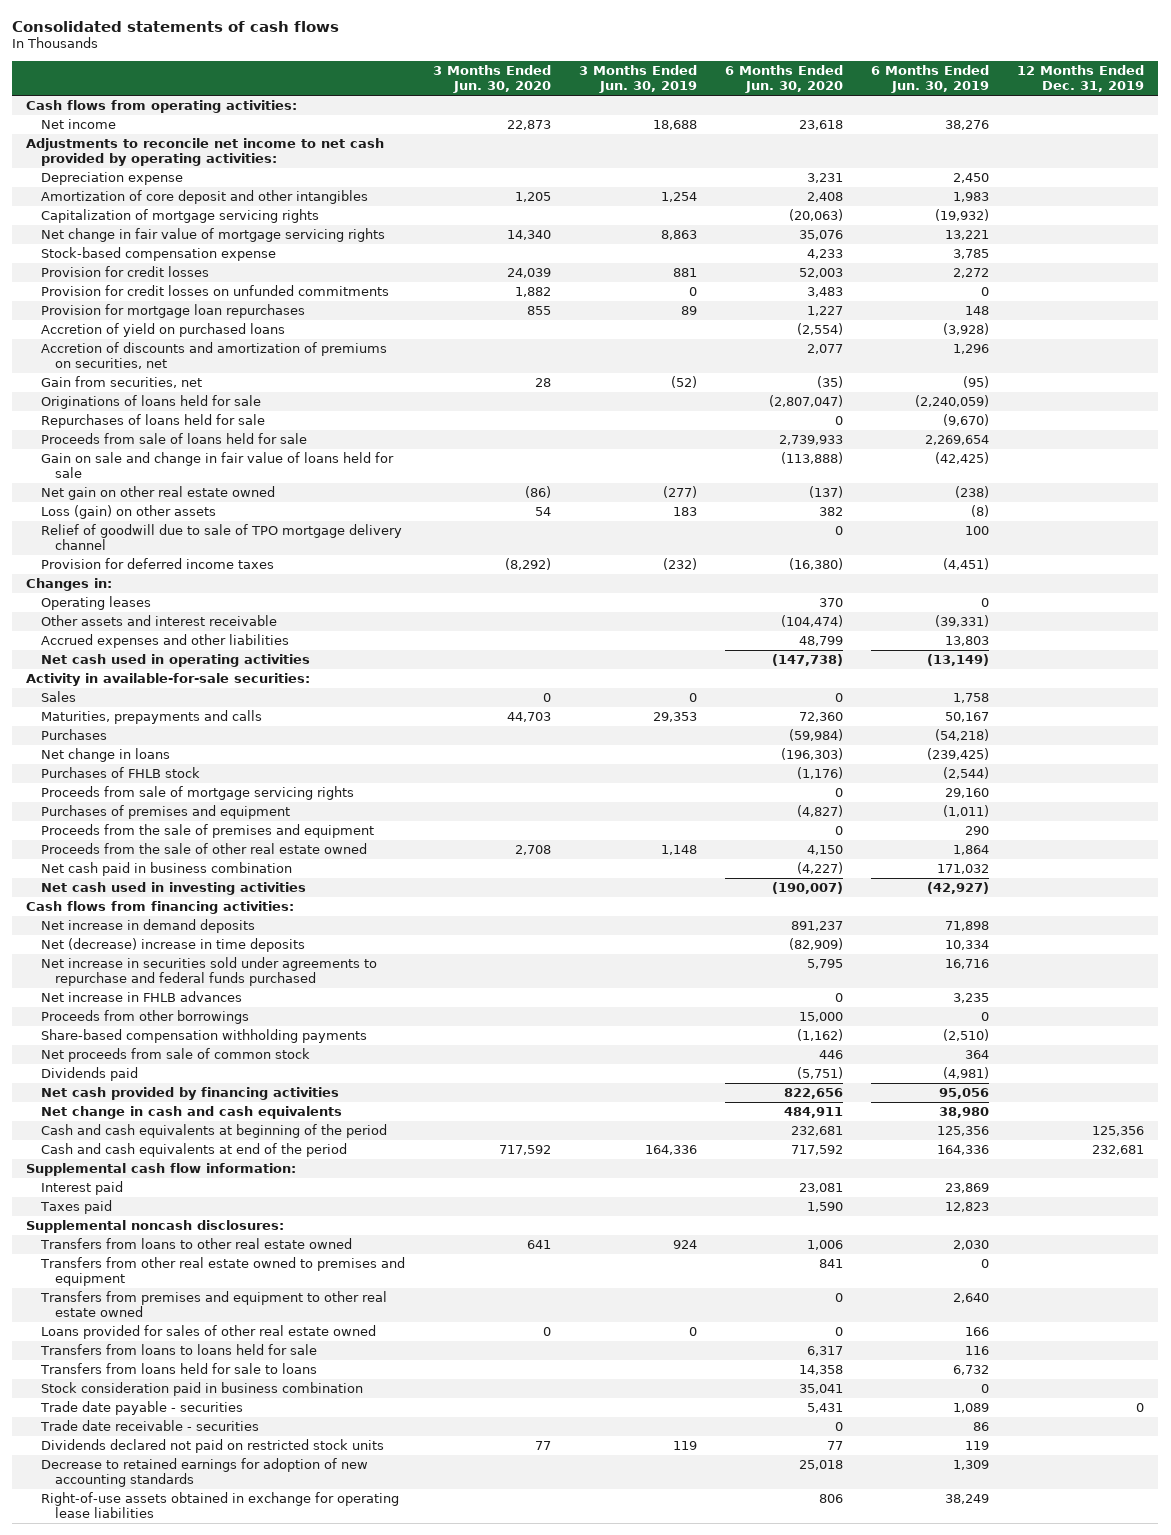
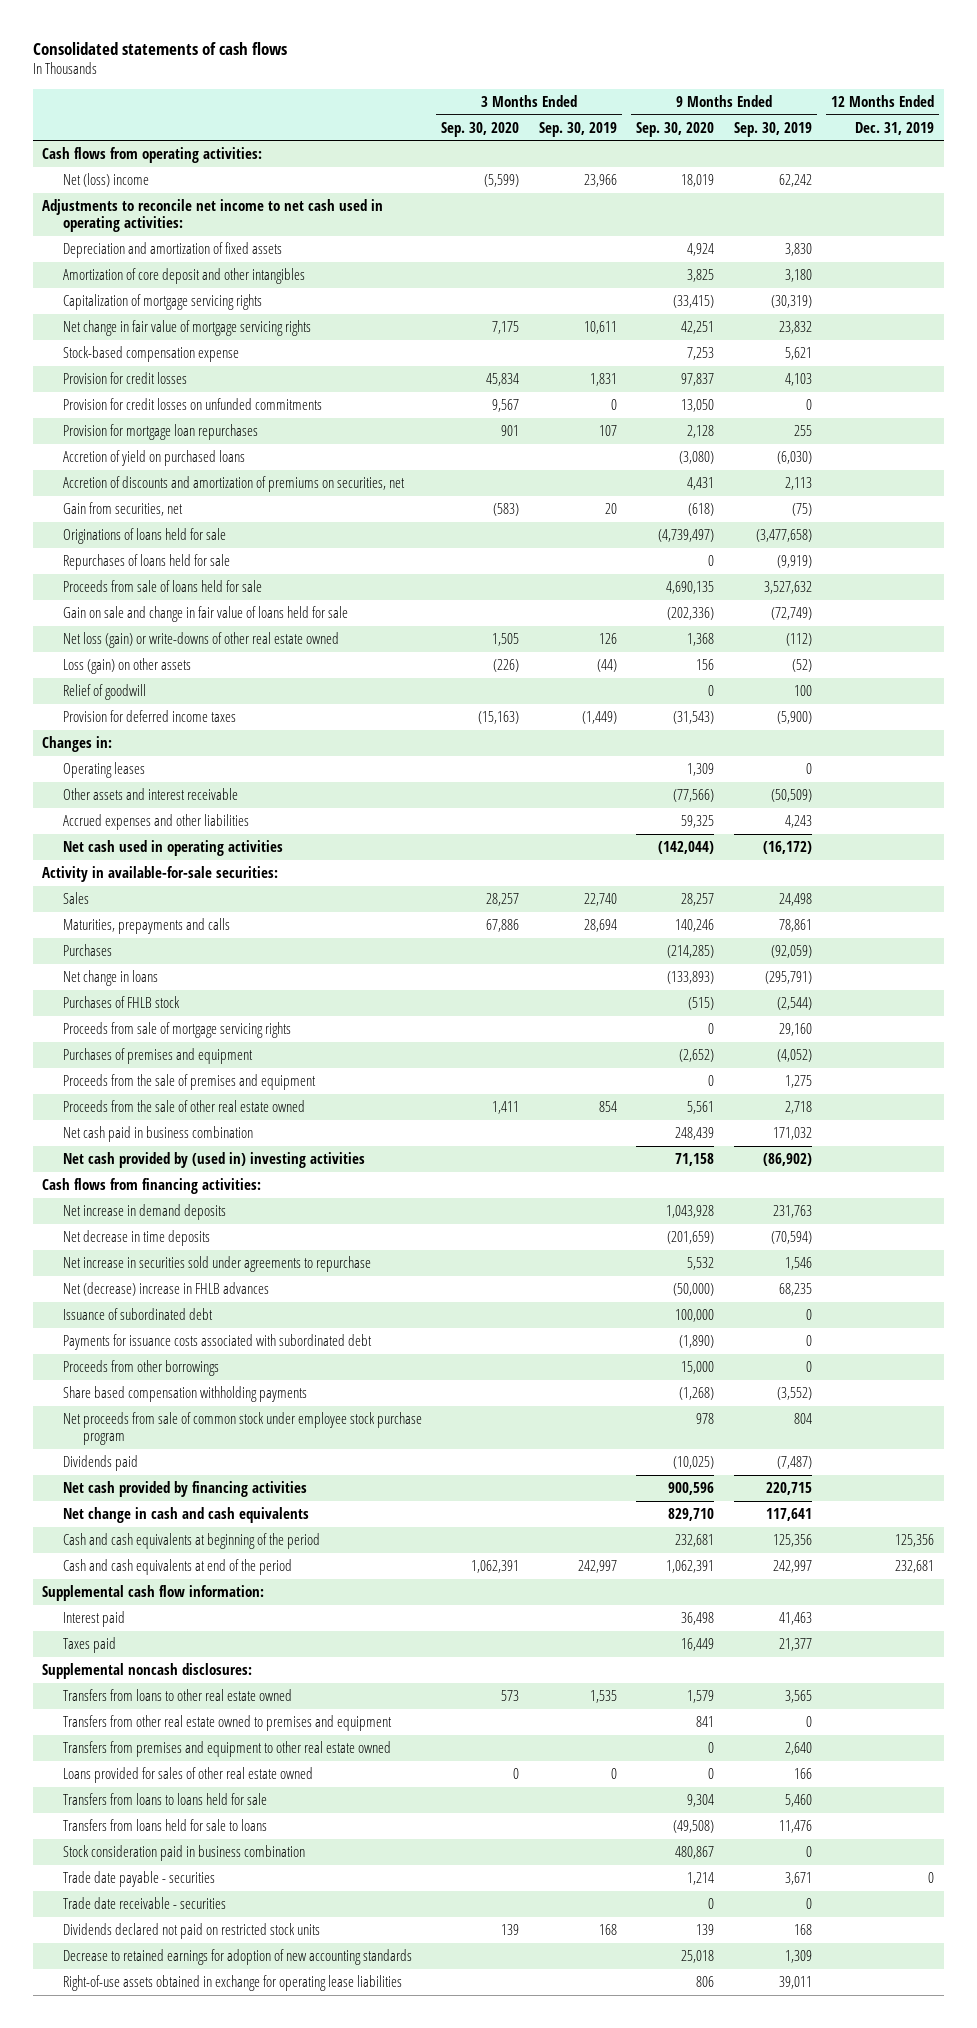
- | 3 Months Ended Jun. 30, 2020 | 3 Months Ended Jun. 30, 2019 | 6 Months Ended Jun. 30, 2020 | 6 Months Ended Jun. 30, 2019 | 12 Months Ended Dec. 31, 2019
+ | 3 Months Ended Sep. 30, 2020 | 3 Months Ended Sep. 30, 2019 | 9 Months Ended Sep. 30, 2020 | 9 Months Ended Sep. 30, 2019 | 12 Months Ended Dec. 31, 2019
- Net income | 22,873 | 18,688 | 23,618 | 38,276 |
- Adjustments to reconcile net income to net cash provided by operating activities:
- Depreciation expense | | | 3,231 | 2,450 |
+ Net (loss) income | (5,599) | 23,966 | 18,019 | 62,242 |
+ Adjustments to reconcile net income to net cash used in operating activities:
+ Depreciation and amortization of fixed assets | | | 4,924 | 3,830 |
- Net gain on other real estate owned | (86) | (277) | (137) | (238) |
+ Net loss (gain) or write-downs of other real estate owned | 1,505 | 126 | 1,368 | (112) |
- Relief of goodwill due to sale of TPO mortgage delivery channel | | | 0 | 100 |
+ Relief of goodwill | | | 0 | 100 |
- Net cash used in investing activities | | | (190,007) | (42,927) |
+ Net cash provided by (used in) investing activities | | | 71,158 | (86,902) |
- Net (decrease) increase in time deposits | | | (82,909) | 10,334 |
- Net increase in securities sold under agreements to repurchase and federal funds purchased | | | 5,795 | 16,716 |
- Net increase in FHLB advances | | | 0 | 3,235 |
+ Net decrease in time deposits | | | (201,659) | (70,594) |
+ Net increase in securities sold under agreements to repurchase | | | 5,532 | 1,546 |
+ Net (decrease) increase in FHLB advances | | | (50,000) | 68,235 |
+ Issuance of subordinated debt | | | 100,000 | 0 |
+ Payments for issuance costs associated with subordinated debt | | | (1,890) | 0 |
- Share-based compensation withholding payments | | | (1,162) | (2,510) |
- Net proceeds from sale of common stock | | | 446 | 364 |
+ Share based compensation withholding payments | | | (1,268) | (3,552) |
+ Net proceeds from sale of common stock under employee stock purchase program | | | 978 | 804 |

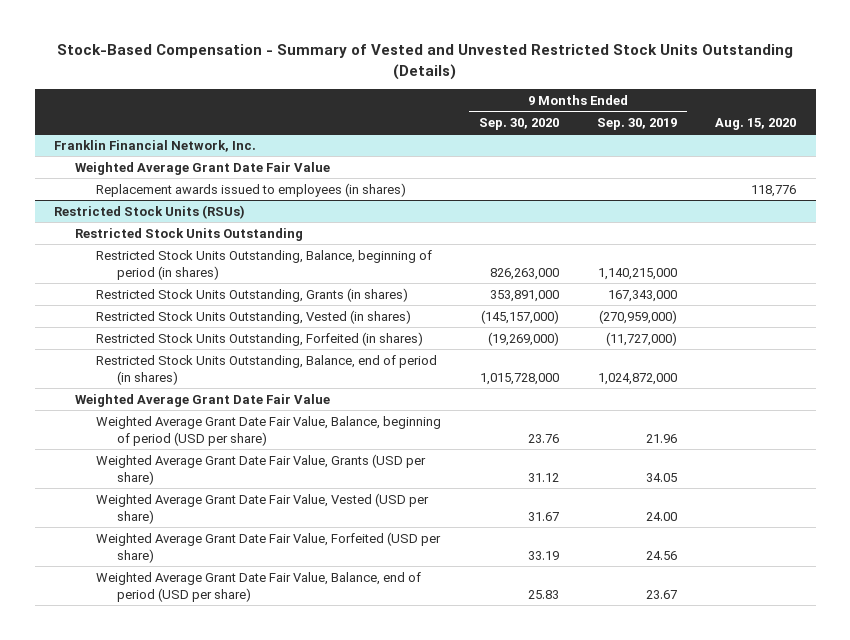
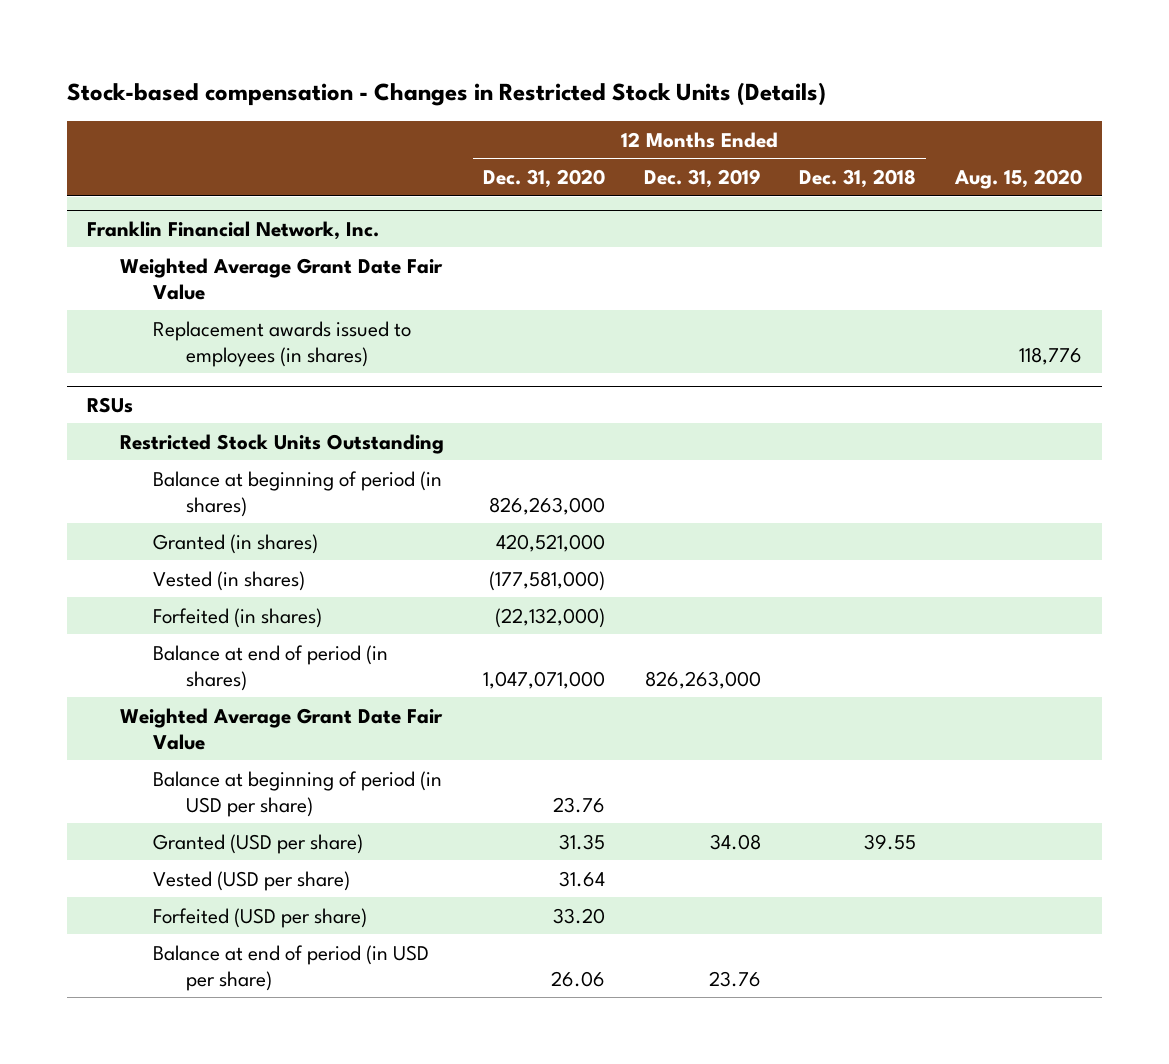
- Stock-Based Compensation - Summary of Vested and Unvested Restricted Stock Units Outstanding (Details)
+ Stock-based compensation - Changes in Restricted Stock Units (Details)
- | 9 Months Ended Sep. 30, 2020 | 9 Months Ended Sep. 30, 2019 | Aug. 15, 2020
+ | 12 Months Ended Dec. 31, 2020 | 12 Months Ended Dec. 31, 2019 | 12 Months Ended Dec. 31, 2018 | Aug. 15, 2020
- Restricted Stock Units (RSUs)
+ RSUs
- Restricted Stock Units Outstanding, Balance, beginning of period (in shares) | 826,263,000 | 1,140,215,000 |
- Restricted Stock Units Outstanding, Grants (in shares) | 353,891,000 | 167,343,000 |
- Restricted Stock Units Outstanding, Vested (in shares) | (145,157,000) | (270,959,000) |
- Restricted Stock Units Outstanding, Forfeited (in shares) | (19,269,000) | (11,727,000) |
- Restricted Stock Units Outstanding, Balance, end of period (in shares) | 1,015,728,000 | 1,024,872,000 |
+ Balance at beginning of period (in shares) | 826,263,000 | | |
+ Granted (in shares) | 420,521,000 | | |
+ Vested (in shares) | (177,581,000) | | |
+ Forfeited (in shares) | (22,132,000) | | |
+ Balance at end of period (in shares) | 1,047,071,000 | 826,263,000 | |
- Weighted Average Grant Date Fair Value, Balance, beginning of period (USD per share) | 23.76 | 21.96 |
- Weighted Average Grant Date Fair Value, Grants (USD per share) | 31.12 | 34.05 |
- Weighted Average Grant Date Fair Value, Vested (USD per share) | 31.67 | 24.00 |
- Weighted Average Grant Date Fair Value, Forfeited (USD per share) | 33.19 | 24.56 |
- Weighted Average Grant Date Fair Value, Balance, end of period (USD per share) | 25.83 | 23.67 |
+ Balance at beginning of period (in USD per share) | 23.76 | | |
+ Granted (USD per share) | 31.35 | 34.08 | 39.55 |
+ Vested (USD per share) | 31.64 | | |
+ Forfeited (USD per share) | 33.20 | | |
+ Balance at end of period (in USD per share) | 26.06 | 23.76 | |

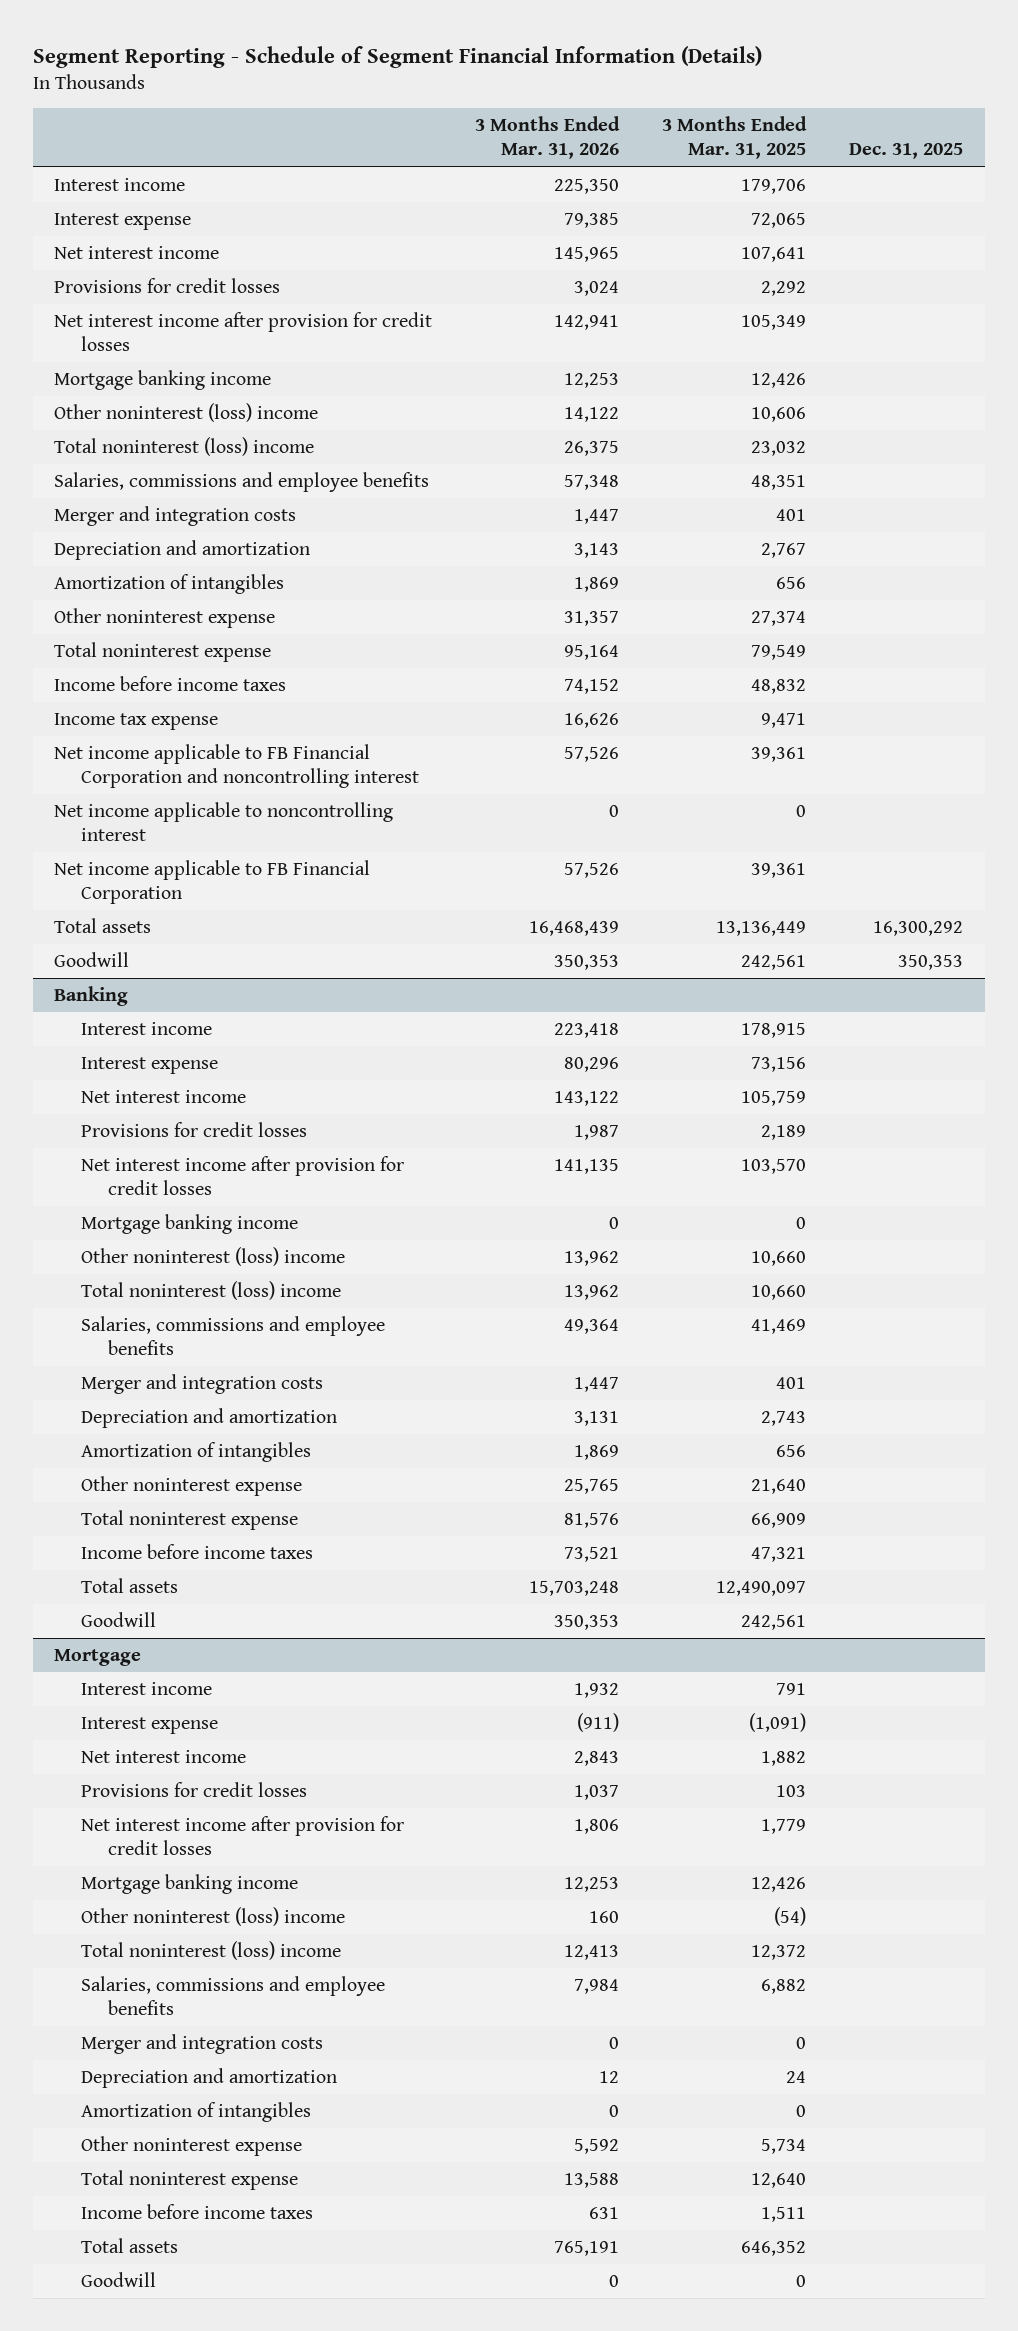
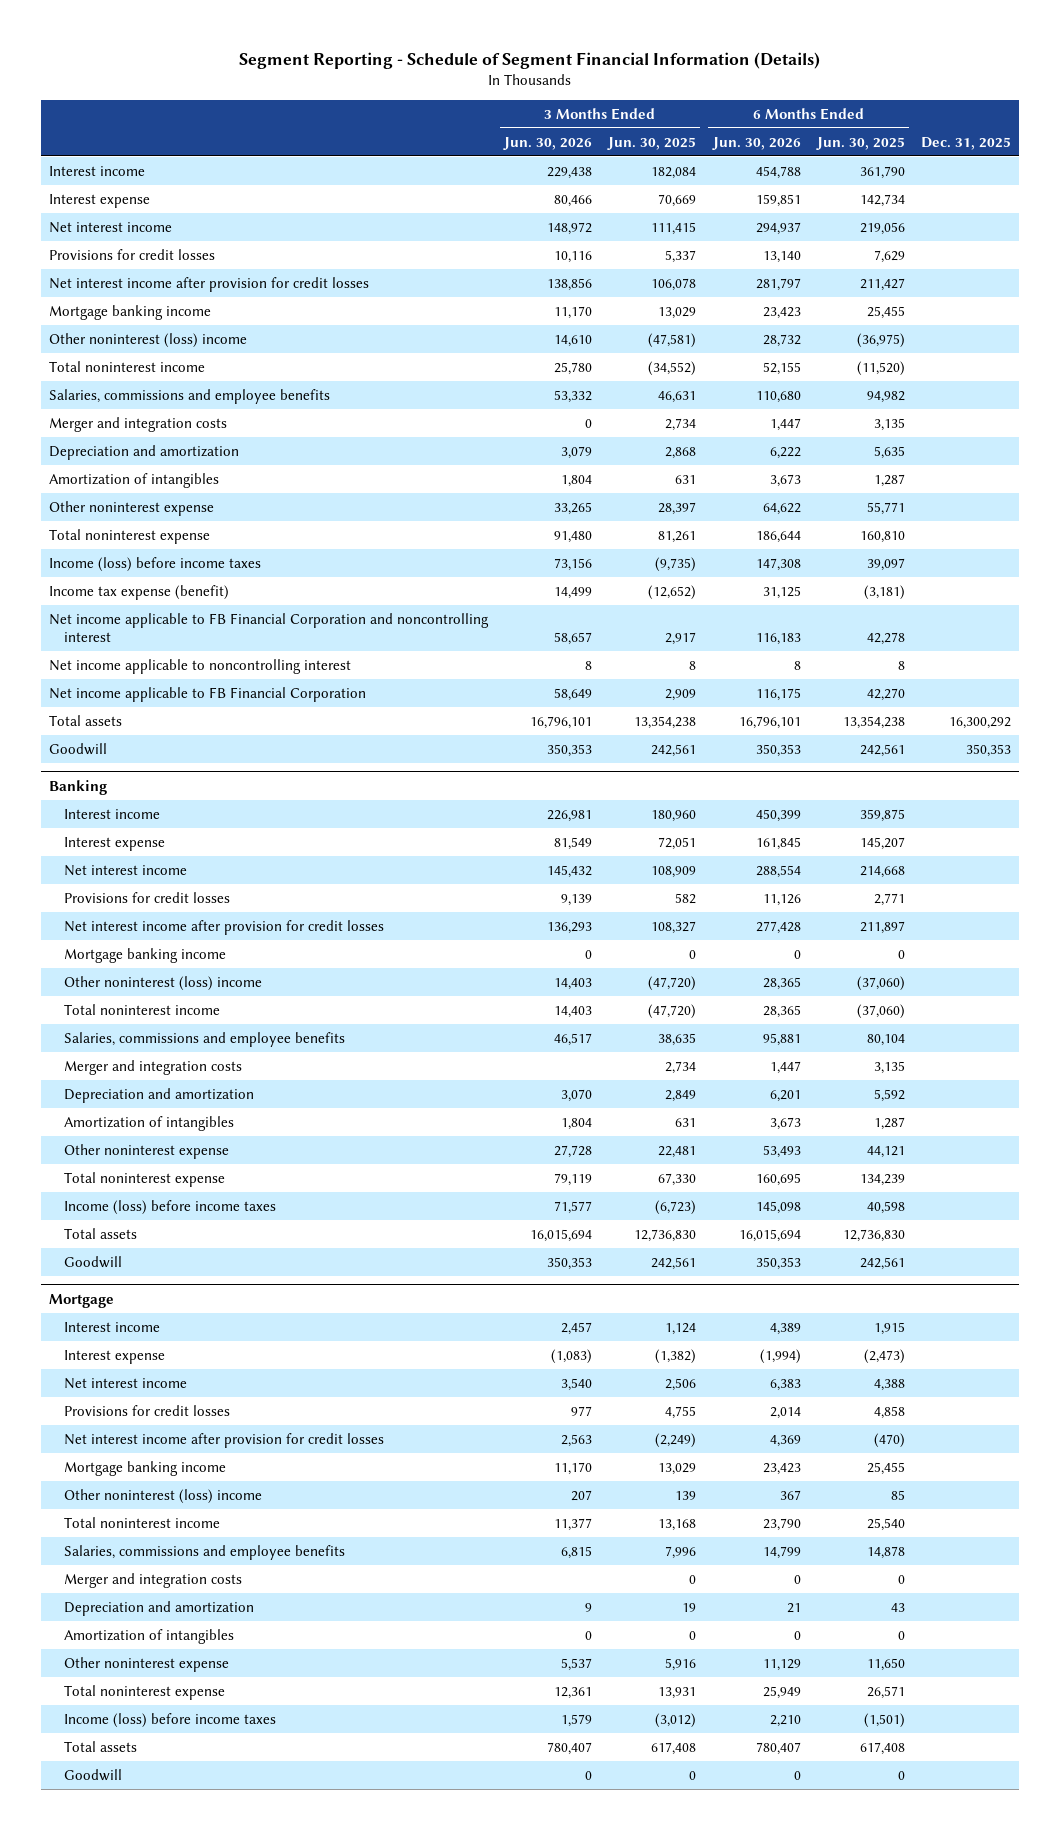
- | 3 Months Ended Mar. 31, 2026 | 3 Months Ended Mar. 31, 2025 | Dec. 31, 2025
+ | 3 Months Ended Jun. 30, 2026 | 3 Months Ended Jun. 30, 2025 | 6 Months Ended Jun. 30, 2026 | 6 Months Ended Jun. 30, 2025 | Dec. 31, 2025
- Total noninterest (loss) income | 26,375 | 23,032 |
+ Total noninterest income | 25,780 | (34,552) | 52,155 | (11,520) |
- Income before income taxes | 74,152 | 48,832 |
- Income tax expense | 16,626 | 9,471 |
+ Income (loss) before income taxes | 73,156 | (9,735) | 147,308 | 39,097 |
+ Income tax expense (benefit) | 14,499 | (12,652) | 31,125 | (3,181) |
@ Banking
- Total noninterest (loss) income | 13,962 | 10,660 |
+ Total noninterest income | 14,403 | (47,720) | 28,365 | (37,060) |
- Income before income taxes | 73,521 | 47,321 |
+ Income (loss) before income taxes | 71,577 | (6,723) | 145,098 | 40,598 |
@ Mortgage
- Total noninterest (loss) income | 12,413 | 12,372 |
+ Total noninterest income | 11,377 | 13,168 | 23,790 | 25,540 |
- Income before income taxes | 631 | 1,511 |
+ Income (loss) before income taxes | 1,579 | (3,012) | 2,210 | (1,501) |

